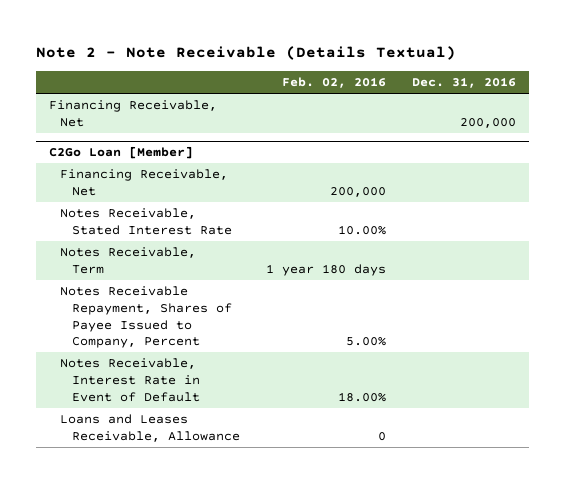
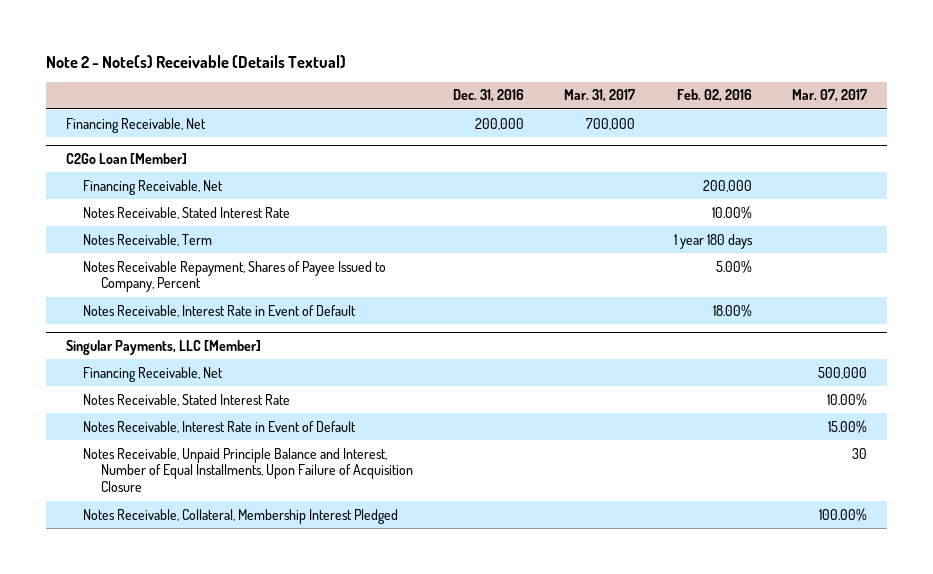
- Note 2 - Note Receivable (Details Textual)
+ Note 2 - Note(s) Receivable (Details Textual)
- | Feb. 02, 2016 | Dec. 31, 2016
+ | Dec. 31, 2016 | Mar. 31, 2017 | Feb. 02, 2016 | Mar. 07, 2017
@ C2Go Loan [Member]
- Loans and Leases Receivable, Allowance | 0 |
+ Singular Payments, LLC [Member]
+ Financing Receivable, Net | | | | 500,000
+ Notes Receivable, Stated Interest Rate | | | | 10.00%
+ Notes Receivable, Interest Rate in Event of Default | | | | 15.00%
+ Notes Receivable, Unpaid Principle Balance and Interest, Number of Equal Installments, Upon Failure of Acquisition Closure | | | | 30
+ Notes Receivable, Collateral, Membership Interest Pledged | | | | 100.00%

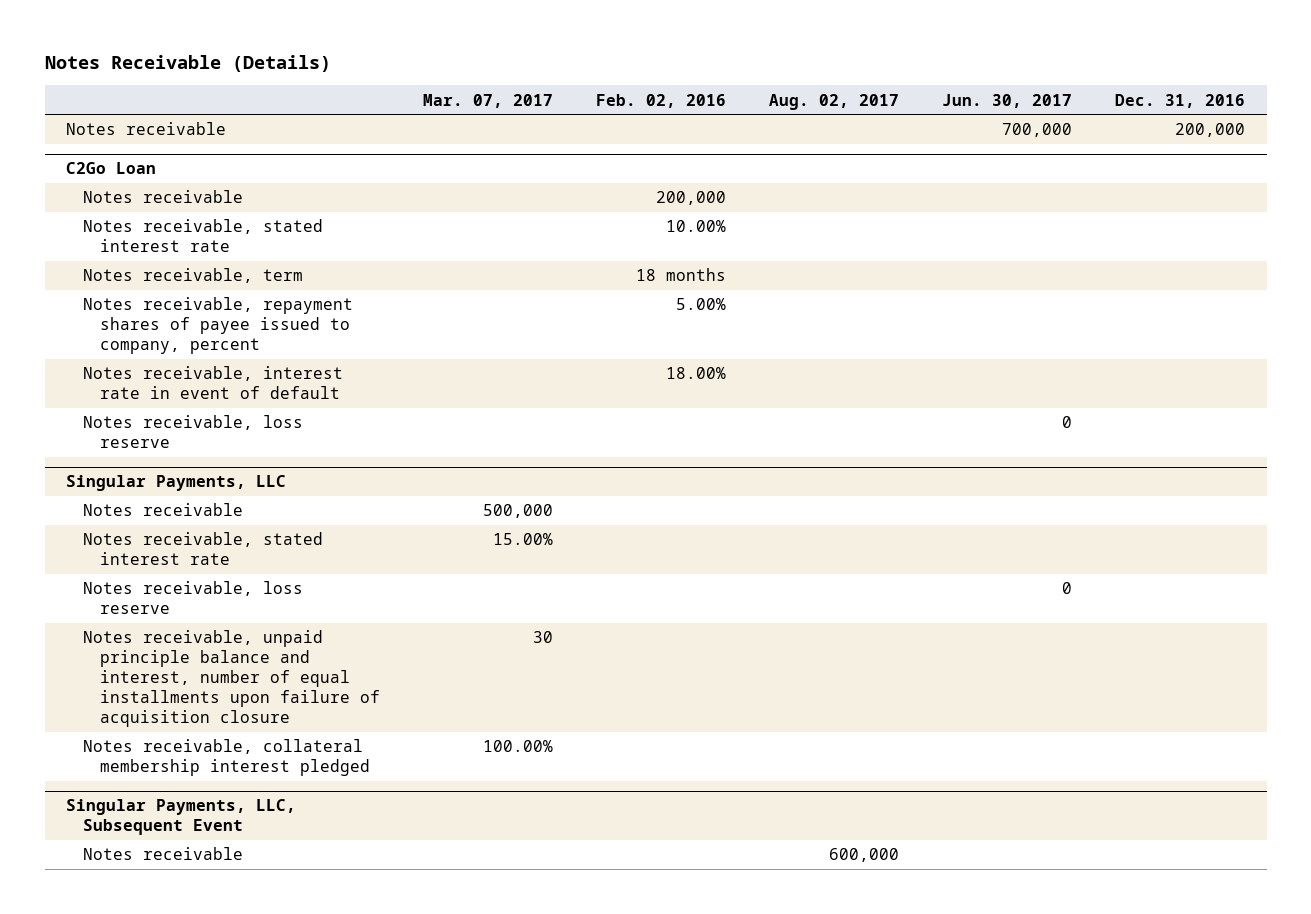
- Note 2 - Note(s) Receivable (Details Textual)
+ Notes Receivable (Details)
- | Dec. 31, 2016 | Mar. 31, 2017 | Feb. 02, 2016 | Mar. 07, 2017
+ | Mar. 07, 2017 | Feb. 02, 2016 | Aug. 02, 2017 | Jun. 30, 2017 | Dec. 31, 2016
- Financing Receivable, Net | 200,000 | 700,000 | |
- C2Go Loan [Member]
- Financing Receivable, Net | | | 200,000 |
- Notes Receivable, Stated Interest Rate | | | 10.00% |
- Notes Receivable, Term | | | 1 year 180 days |
- Notes Receivable Repayment, Shares of Payee Issued to Company, Percent | | | 5.00% |
- Notes Receivable, Interest Rate in Event of Default | | | 18.00% |
- Singular Payments, LLC [Member]
- Financing Receivable, Net | | | | 500,000
- Notes Receivable, Stated Interest Rate | | | | 10.00%
- Notes Receivable, Interest Rate in Event of Default | | | | 15.00%
- Notes Receivable, Unpaid Principle Balance and Interest, Number of Equal Installments, Upon Failure of Acquisition Closure | | | | 30
- Notes Receivable, Collateral, Membership Interest Pledged | | | | 100.00%
+ Notes receivable | | | | 700,000 | 200,000
+ C2Go Loan
+ Notes receivable | | 200,000 | | |
+ Notes receivable, stated interest rate | | 10.00% | | |
+ Notes receivable, term | | 18 months | | |
+ Notes receivable, repayment shares of payee issued to company, percent | | 5.00% | | |
+ Notes receivable, interest rate in event of default | | 18.00% | | |
+ Notes receivable, loss reserve | | | | 0 |
+ Singular Payments, LLC
+ Notes receivable | 500,000 | | | |
+ Notes receivable, stated interest rate | 15.00% | | | |
+ Notes receivable, loss reserve | | | | 0 |
+ Notes receivable, unpaid principle balance and interest, number of equal installments upon failure of acquisition closure | 30 | | | |
+ Notes receivable, collateral membership interest pledged | 100.00% | | | |
+ Singular Payments, LLC, Subsequent Event
+ Notes receivable | | | 600,000 | |

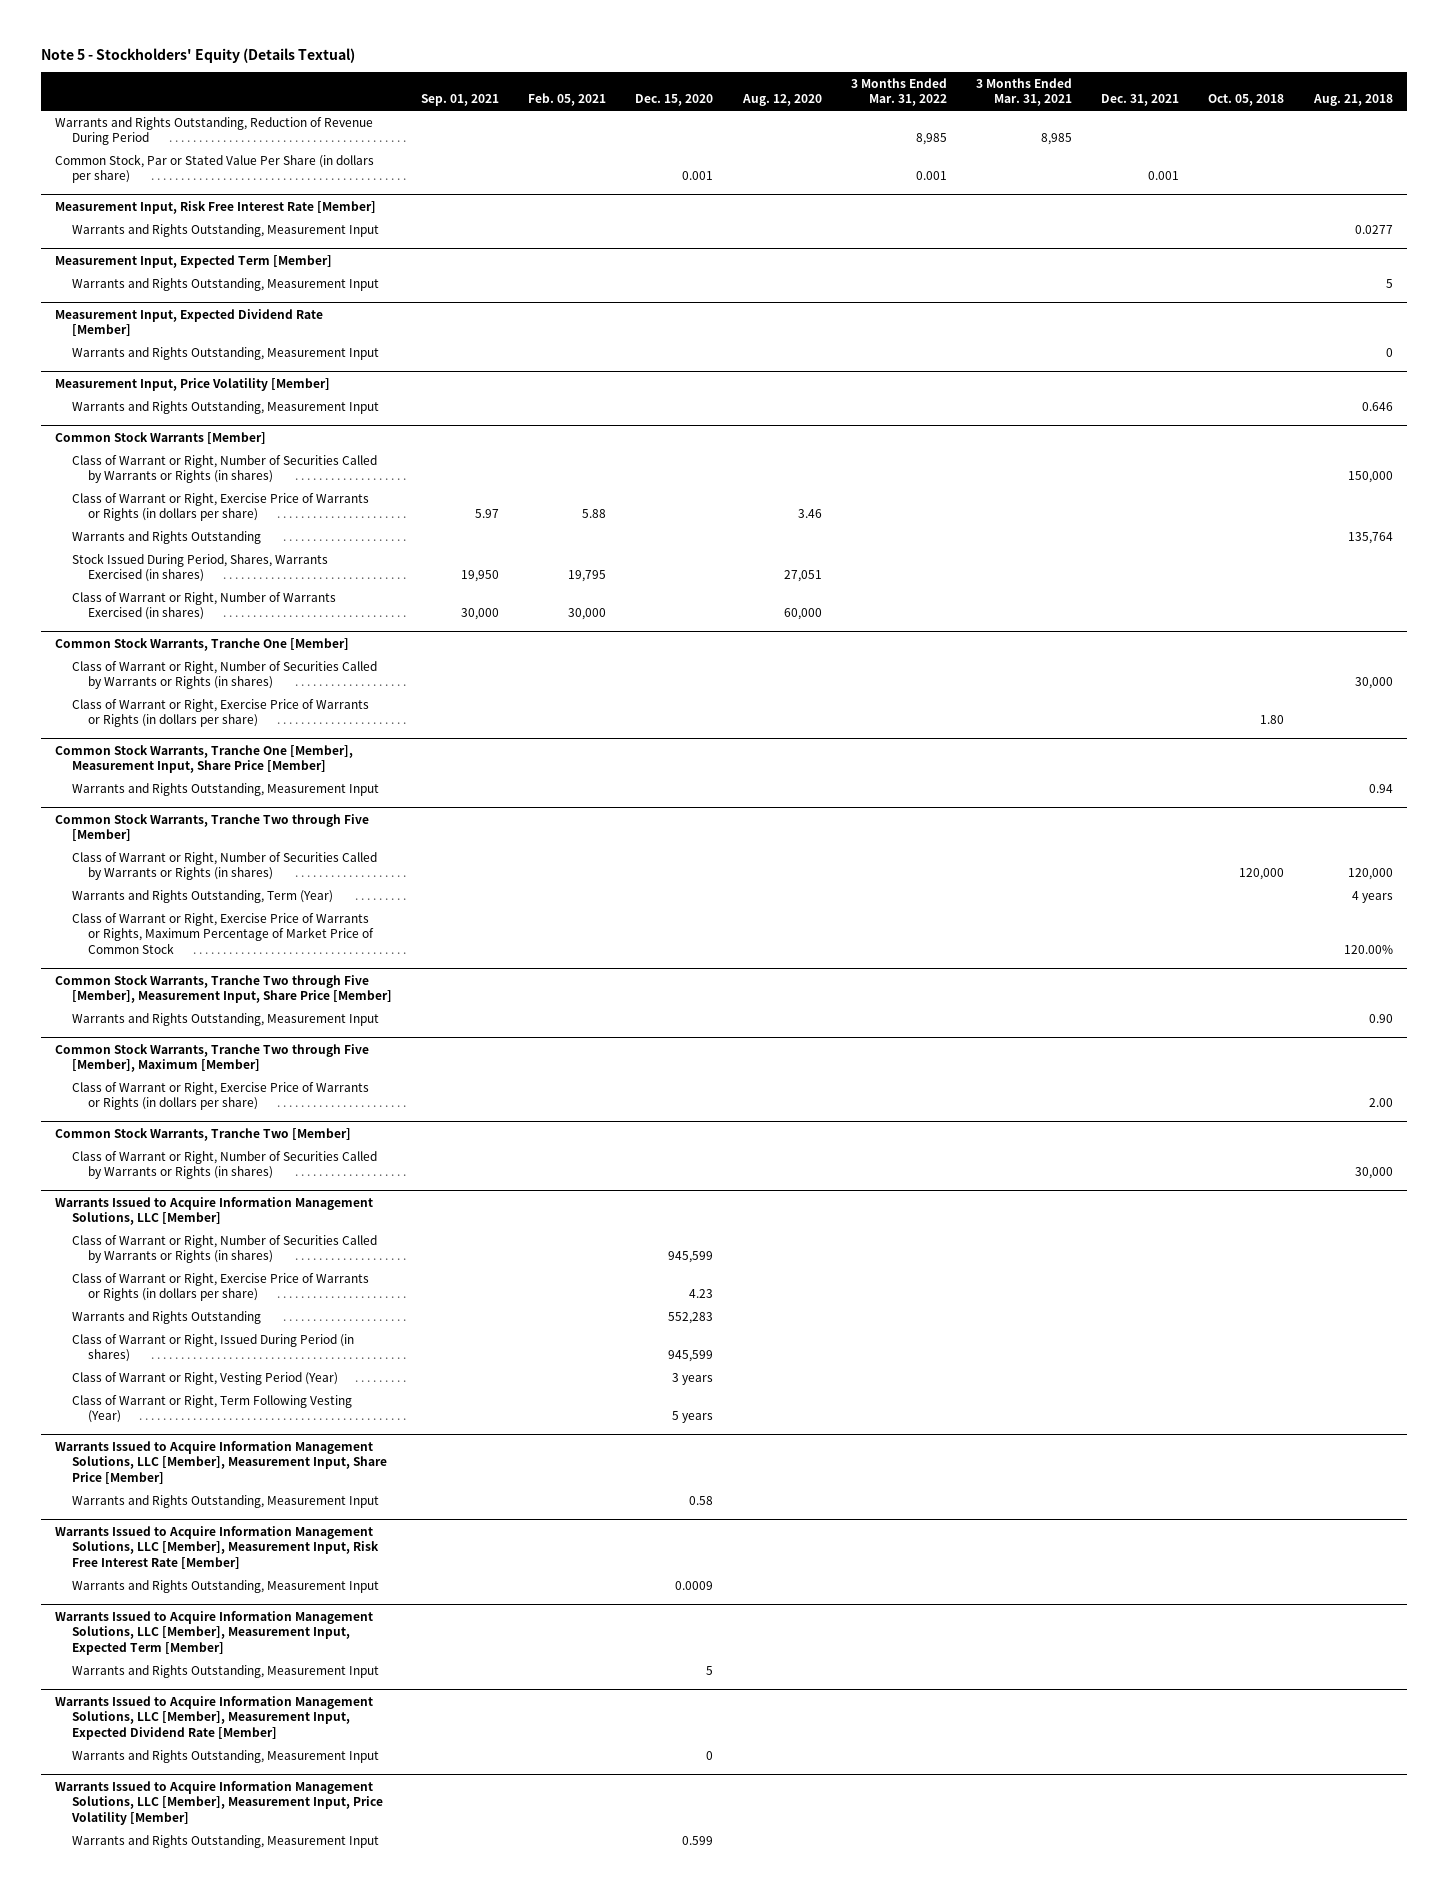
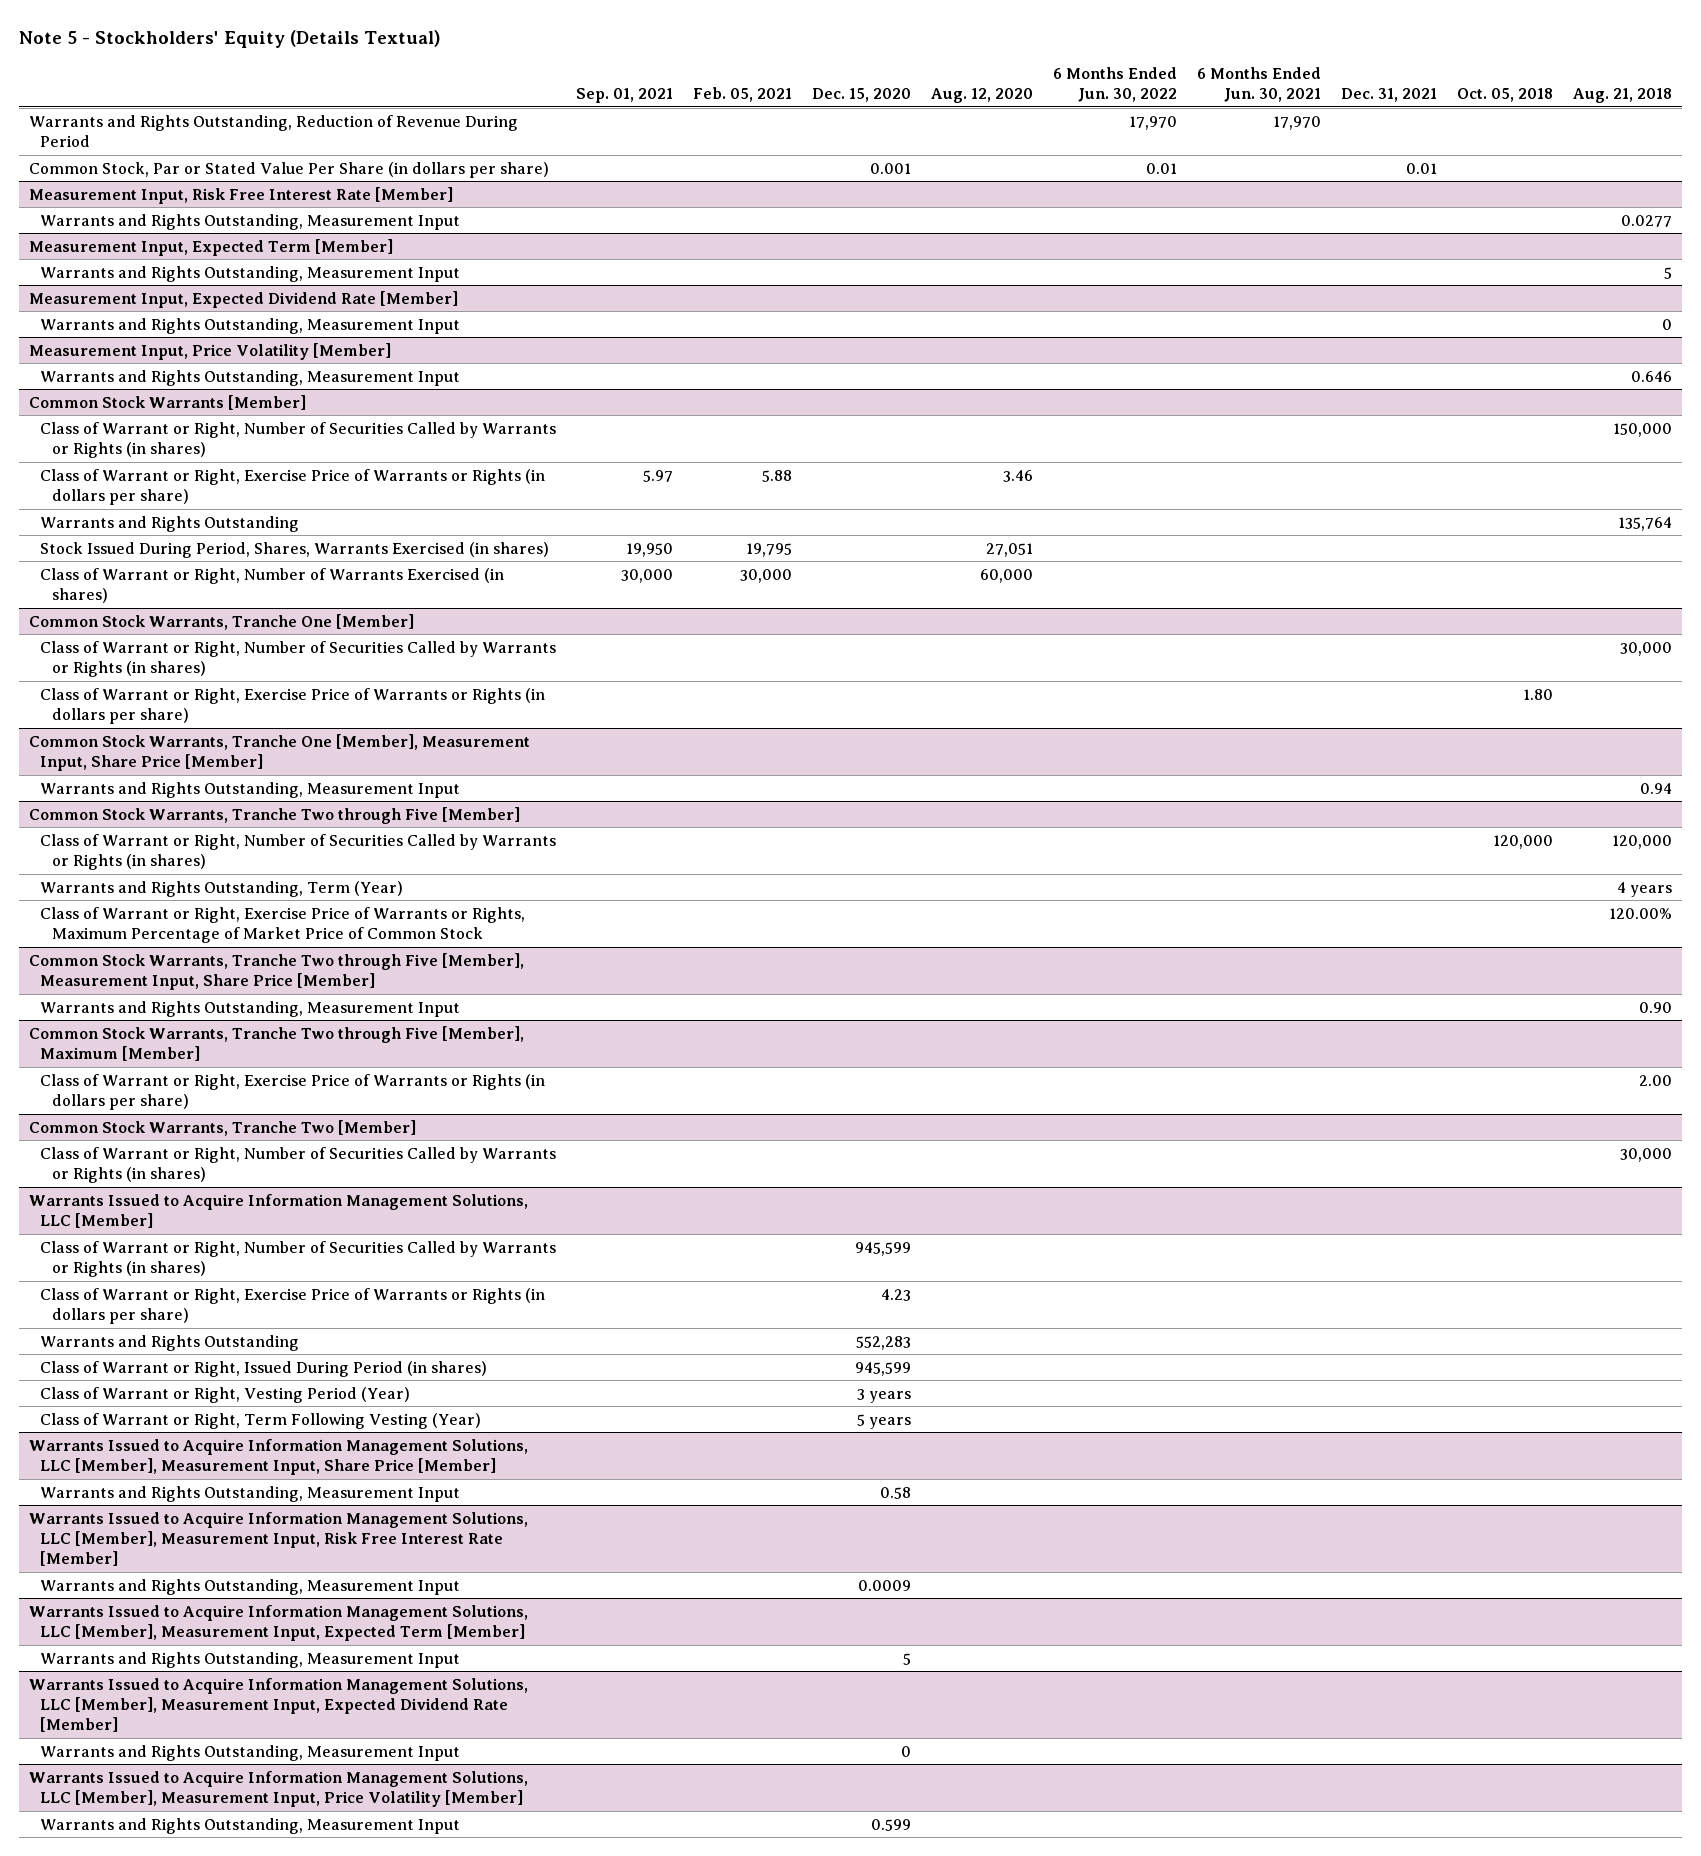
- | Sep. 01, 2021 | Feb. 05, 2021 | Dec. 15, 2020 | Aug. 12, 2020 | 3 Months Ended Mar. 31, 2022 | 3 Months Ended Mar. 31, 2021 | Dec. 31, 2021 | Oct. 05, 2018 | Aug. 21, 2018
+ | Sep. 01, 2021 | Feb. 05, 2021 | Dec. 15, 2020 | Aug. 12, 2020 | 6 Months Ended Jun. 30, 2022 | 6 Months Ended Jun. 30, 2021 | Dec. 31, 2021 | Oct. 05, 2018 | Aug. 21, 2018
- Common Stock, Par or Stated Value Per Share (in dollars per share) | | | 0.001 | | 0.001 | | 0.001 | |
+ Common Stock, Par or Stated Value Per Share (in dollars per share) | | | 0.001 | | 0.01 | | 0.01 | |

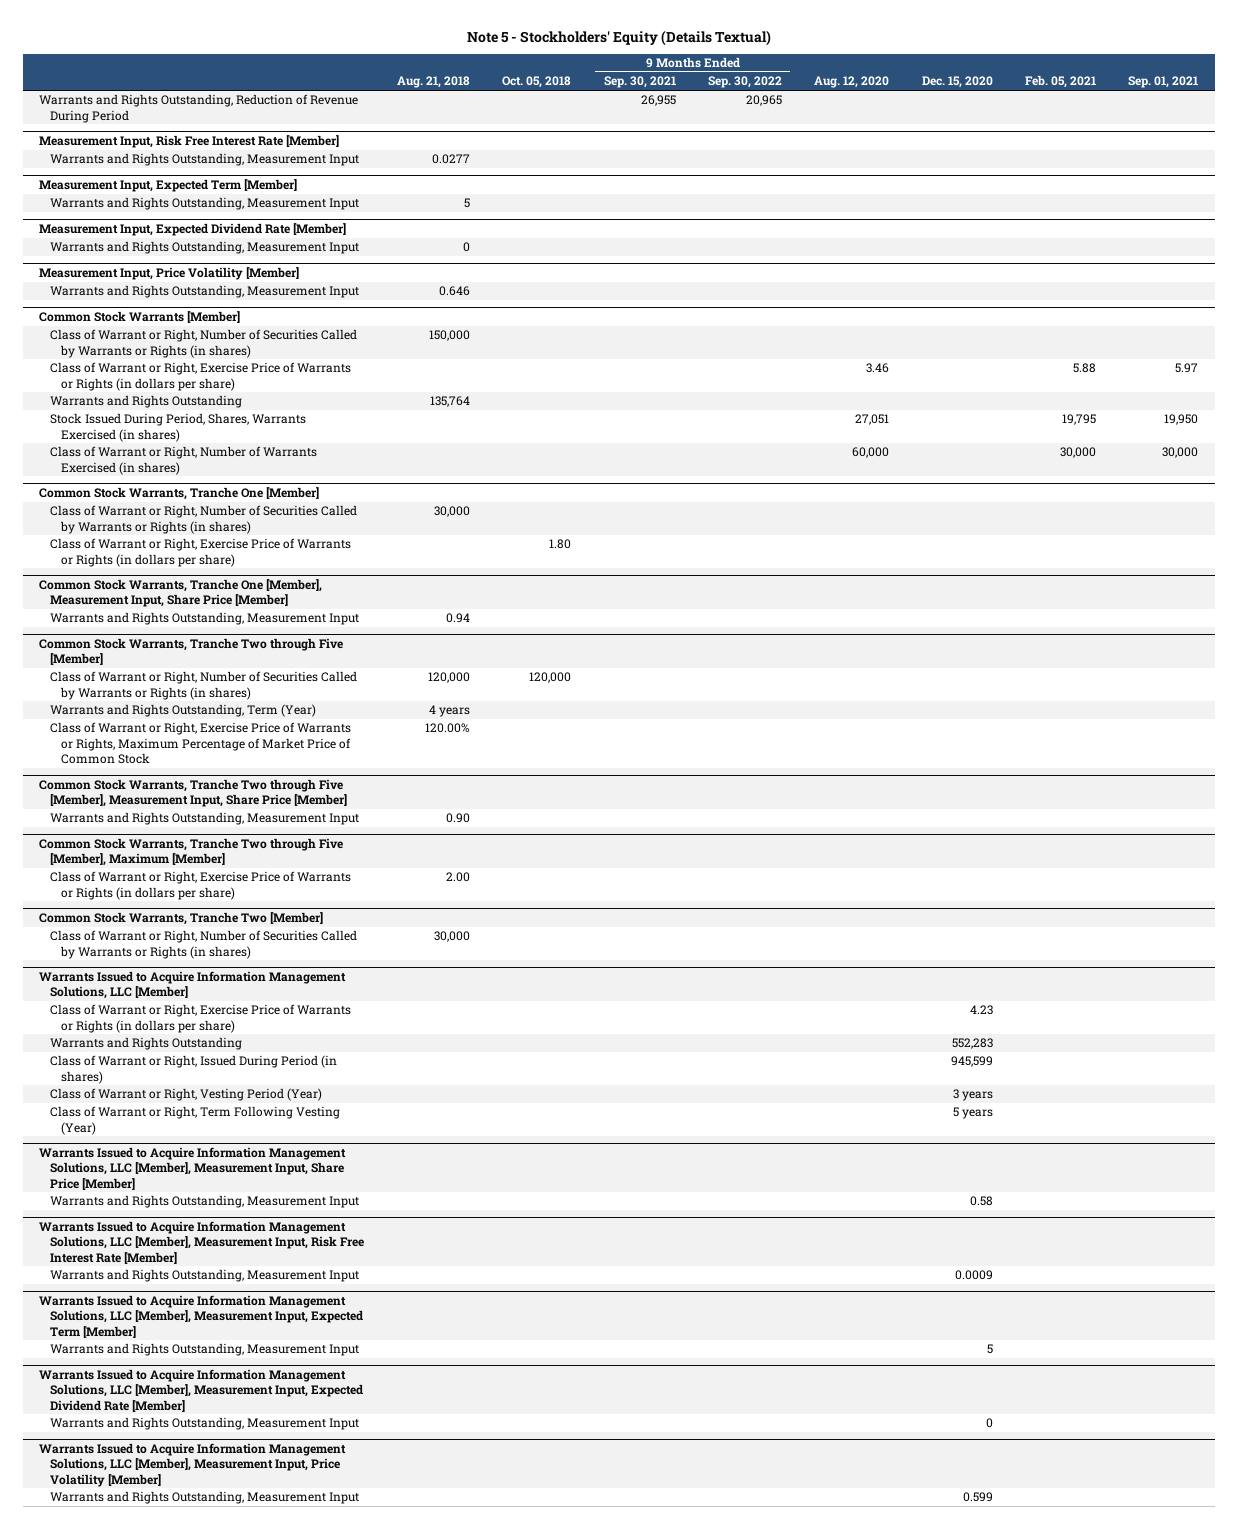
- | Sep. 01, 2021 | Feb. 05, 2021 | Dec. 15, 2020 | Aug. 12, 2020 | 6 Months Ended Jun. 30, 2022 | 6 Months Ended Jun. 30, 2021 | Dec. 31, 2021 | Oct. 05, 2018 | Aug. 21, 2018
+ | Aug. 21, 2018 | Oct. 05, 2018 | 9 Months Ended Sep. 30, 2021 | 9 Months Ended Sep. 30, 2022 | Aug. 12, 2020 | Dec. 15, 2020 | Feb. 05, 2021 | Sep. 01, 2021
- Common Stock, Par or Stated Value Per Share (in dollars per share) | | | 0.001 | | 0.01 | | 0.01 | |
@ Warrants Issued to Acquire Information Management Solutions, LLC [Member]
- Class of Warrant or Right, Number of Securities Called by Warrants or Rights (in shares) | | | 945,599 | | | | | |

